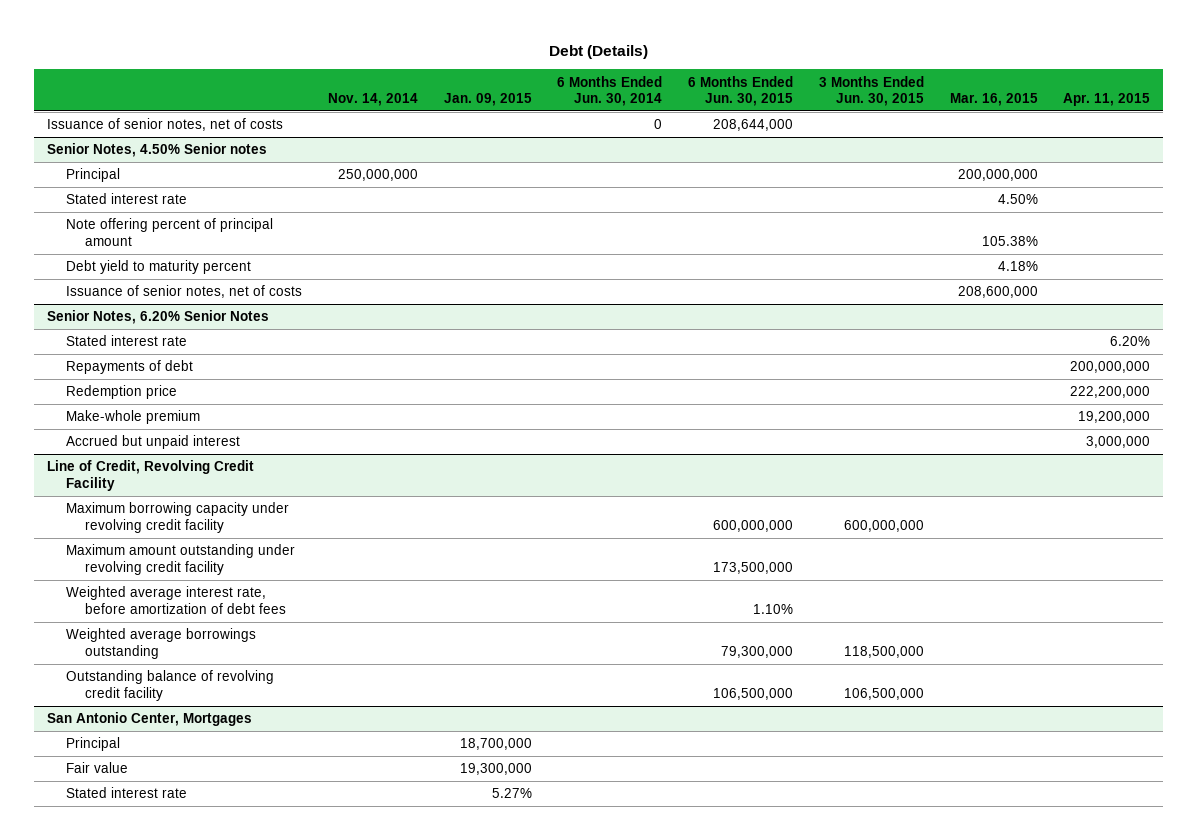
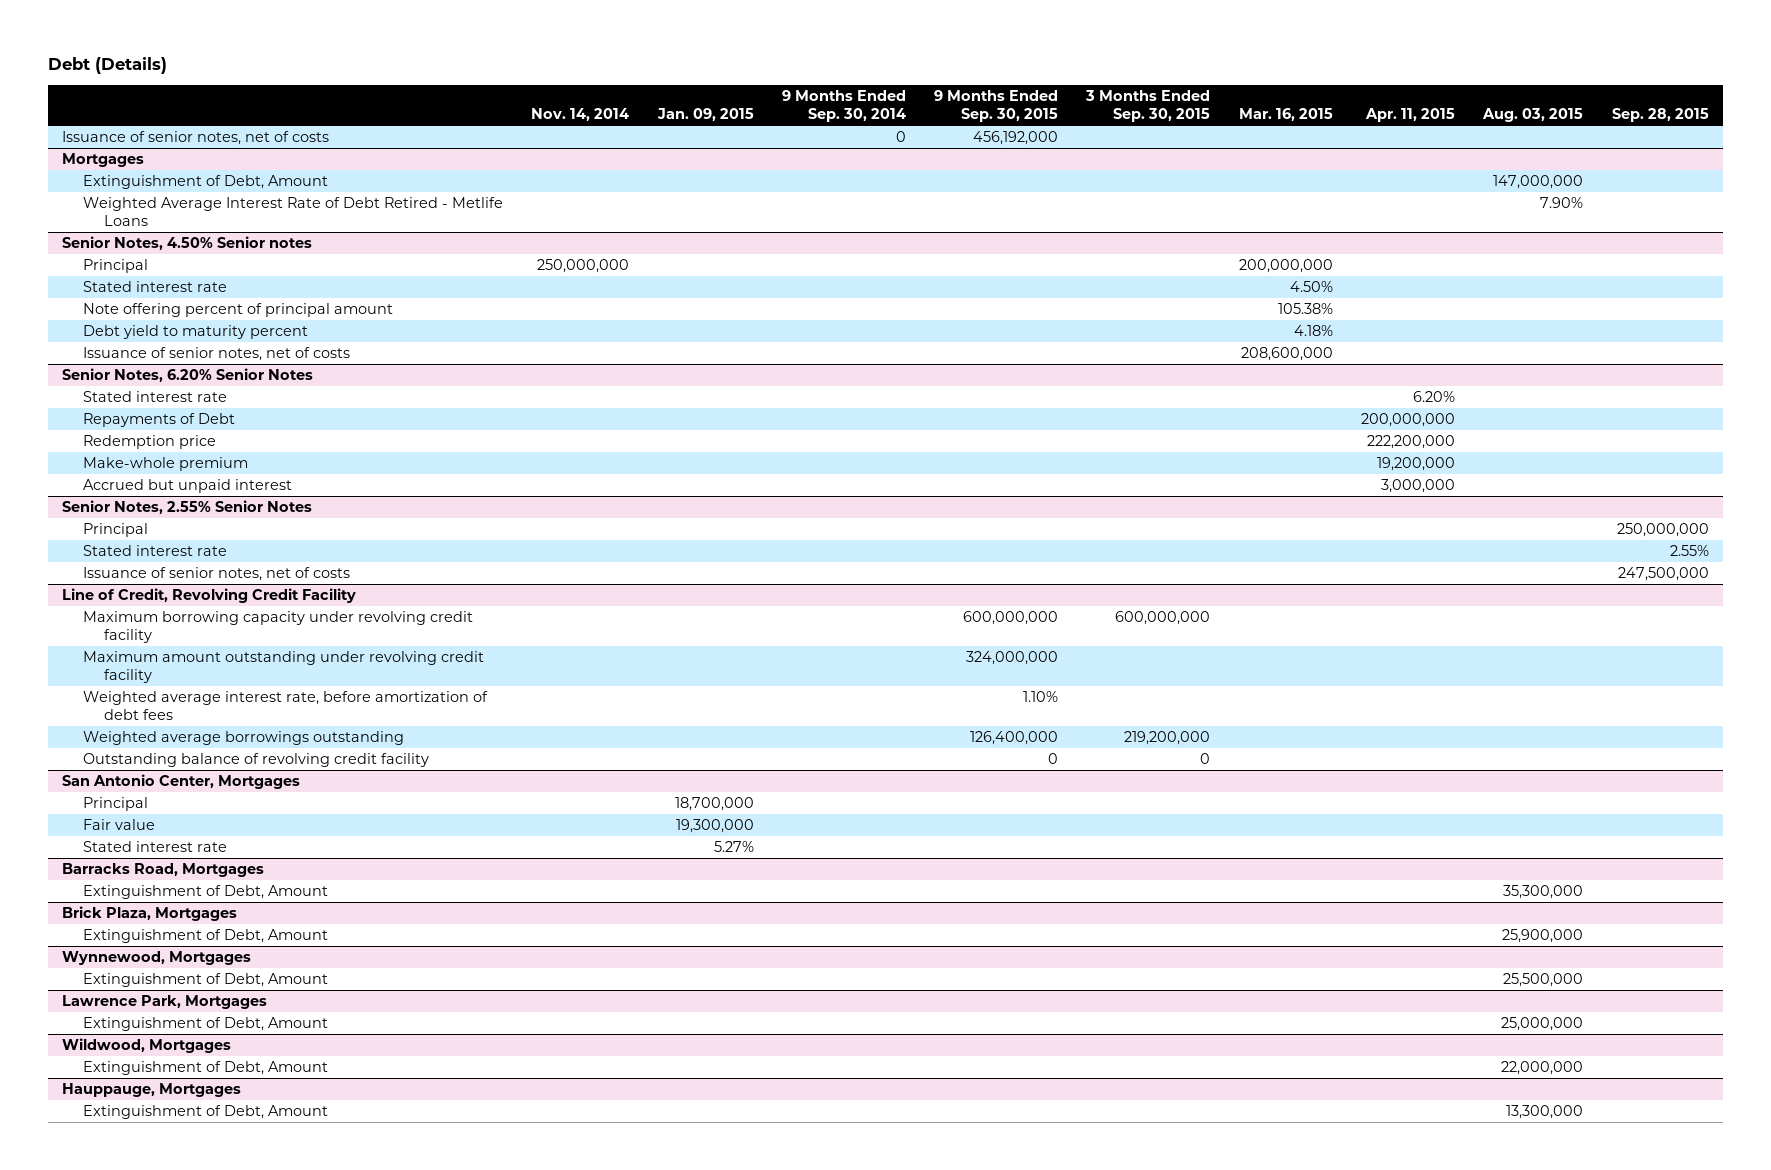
- | Nov. 14, 2014 | Jan. 09, 2015 | 6 Months Ended Jun. 30, 2014 | 6 Months Ended Jun. 30, 2015 | 3 Months Ended Jun. 30, 2015 | Mar. 16, 2015 | Apr. 11, 2015
+ | Nov. 14, 2014 | Jan. 09, 2015 | 9 Months Ended Sep. 30, 2014 | 9 Months Ended Sep. 30, 2015 | 3 Months Ended Sep. 30, 2015 | Mar. 16, 2015 | Apr. 11, 2015 | Aug. 03, 2015 | Sep. 28, 2015
+ Mortgages
+ Extinguishment of Debt, Amount | | | | | | | | 147,000,000 |
+ Weighted Average Interest Rate of Debt Retired - Metlife Loans | | | | | | | | 7.90% |
@ Senior Notes, 6.20% Senior Notes
- Repayments of debt | | | | | | | 200,000,000
+ Repayments of Debt | | | | | | | 200,000,000 | |
+ Senior Notes, 2.55% Senior Notes
+ Principal | | | | | | | | | 250,000,000
+ Stated interest rate | | | | | | | | | 2.55%
+ Issuance of senior notes, net of costs | | | | | | | | | 247,500,000
+ Barracks Road, Mortgages
+ Extinguishment of Debt, Amount | | | | | | | | 35,300,000 |
+ Brick Plaza, Mortgages
+ Extinguishment of Debt, Amount | | | | | | | | 25,900,000 |
+ Wynnewood, Mortgages
+ Extinguishment of Debt, Amount | | | | | | | | 25,500,000 |
+ Lawrence Park, Mortgages
+ Extinguishment of Debt, Amount | | | | | | | | 25,000,000 |
+ Wildwood, Mortgages
+ Extinguishment of Debt, Amount | | | | | | | | 22,000,000 |
+ Hauppauge, Mortgages
+ Extinguishment of Debt, Amount | | | | | | | | 13,300,000 |

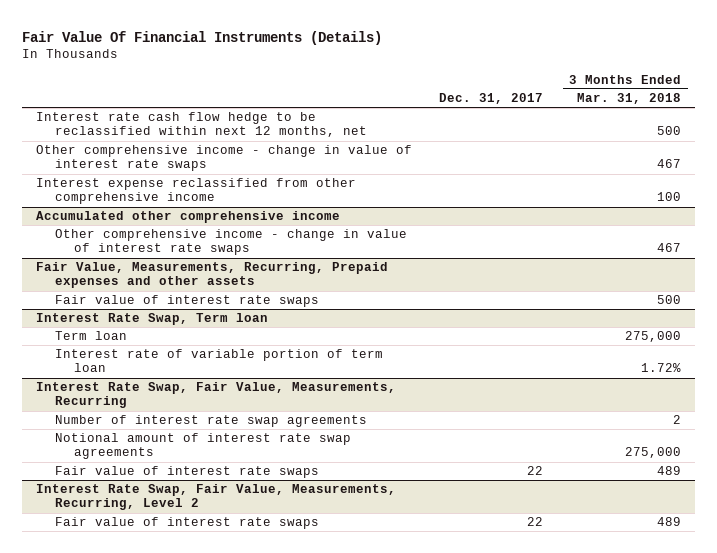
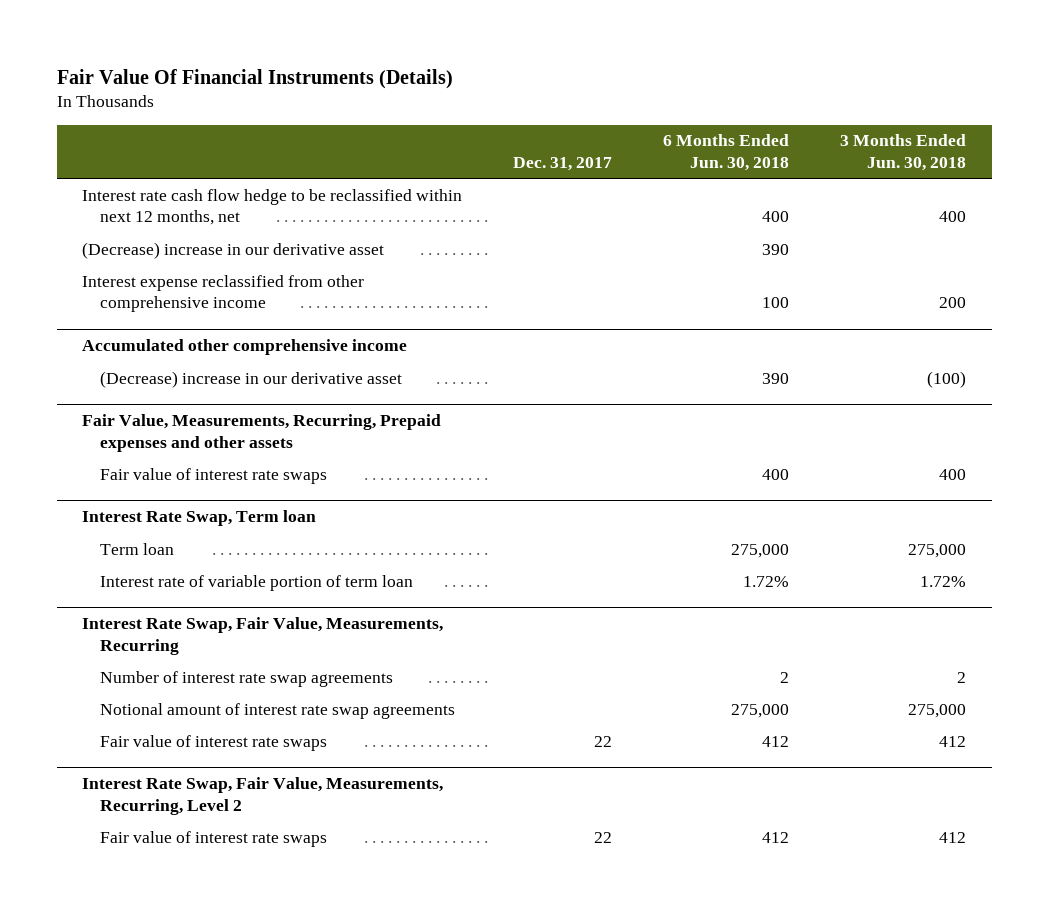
- | Dec. 31, 2017 | 3 Months Ended Mar. 31, 2018
+ | Dec. 31, 2017 | 6 Months Ended Jun. 30, 2018 | 3 Months Ended Jun. 30, 2018
- Other comprehensive income - change in value of interest rate swaps | | 467
+ (Decrease) increase in our derivative asset | | 390 |
@ Accumulated other comprehensive income
- Other comprehensive income - change in value of interest rate swaps | | 467
+ (Decrease) increase in our derivative asset | | 390 | (100)

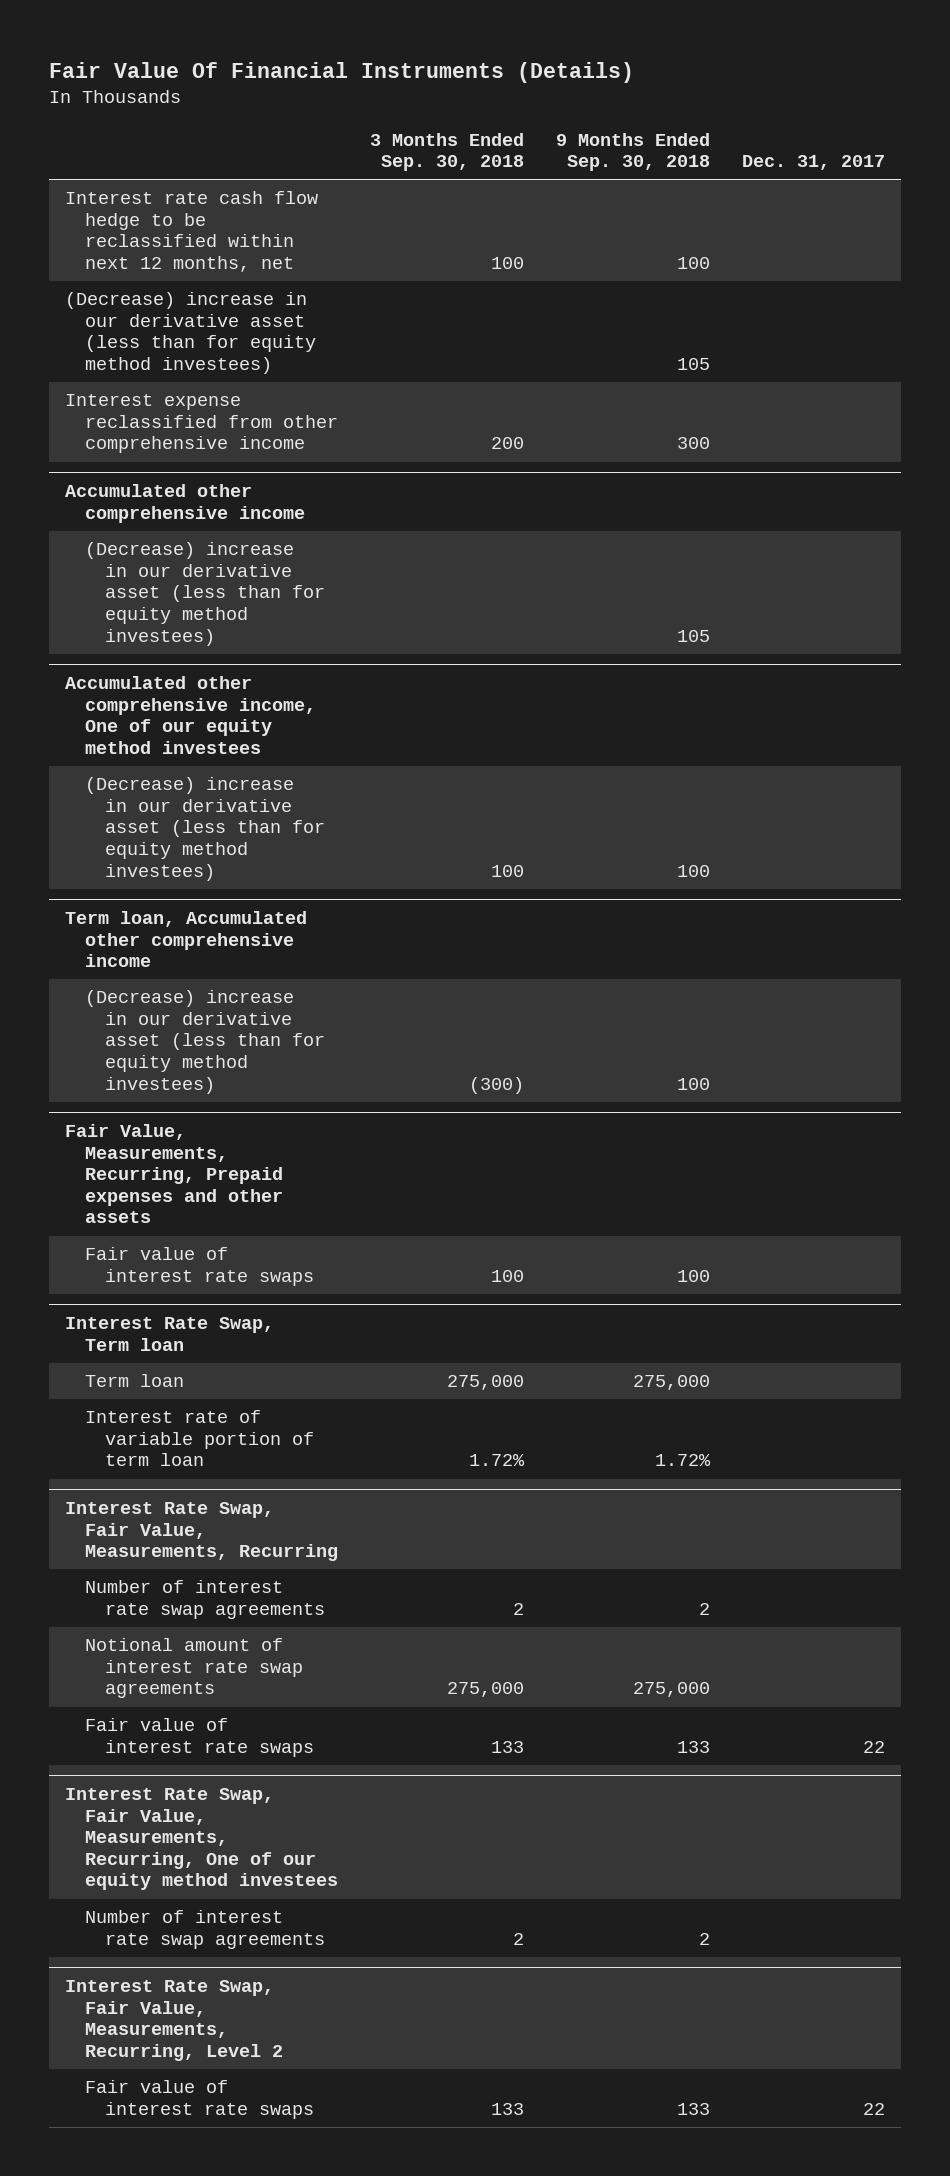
- | Dec. 31, 2017 | 6 Months Ended Jun. 30, 2018 | 3 Months Ended Jun. 30, 2018
+ | 3 Months Ended Sep. 30, 2018 | 9 Months Ended Sep. 30, 2018 | Dec. 31, 2017
- (Decrease) increase in our derivative asset | | 390 |
+ (Decrease) increase in our derivative asset (less than for equity method investees) | | 105 |
@ Accumulated other comprehensive income
- (Decrease) increase in our derivative asset | | 390 | (100)
+ (Decrease) increase in our derivative asset (less than for equity method investees) | | 105 |
+ Accumulated other comprehensive income, One of our equity method investees
+ (Decrease) increase in our derivative asset (less than for equity method investees) | 100 | 100 |
+ Term loan, Accumulated other comprehensive income
+ (Decrease) increase in our derivative asset (less than for equity method investees) | (300) | 100 |
+ Interest Rate Swap, Fair Value, Measurements, Recurring, One of our equity method investees
+ Number of interest rate swap agreements | 2 | 2 |

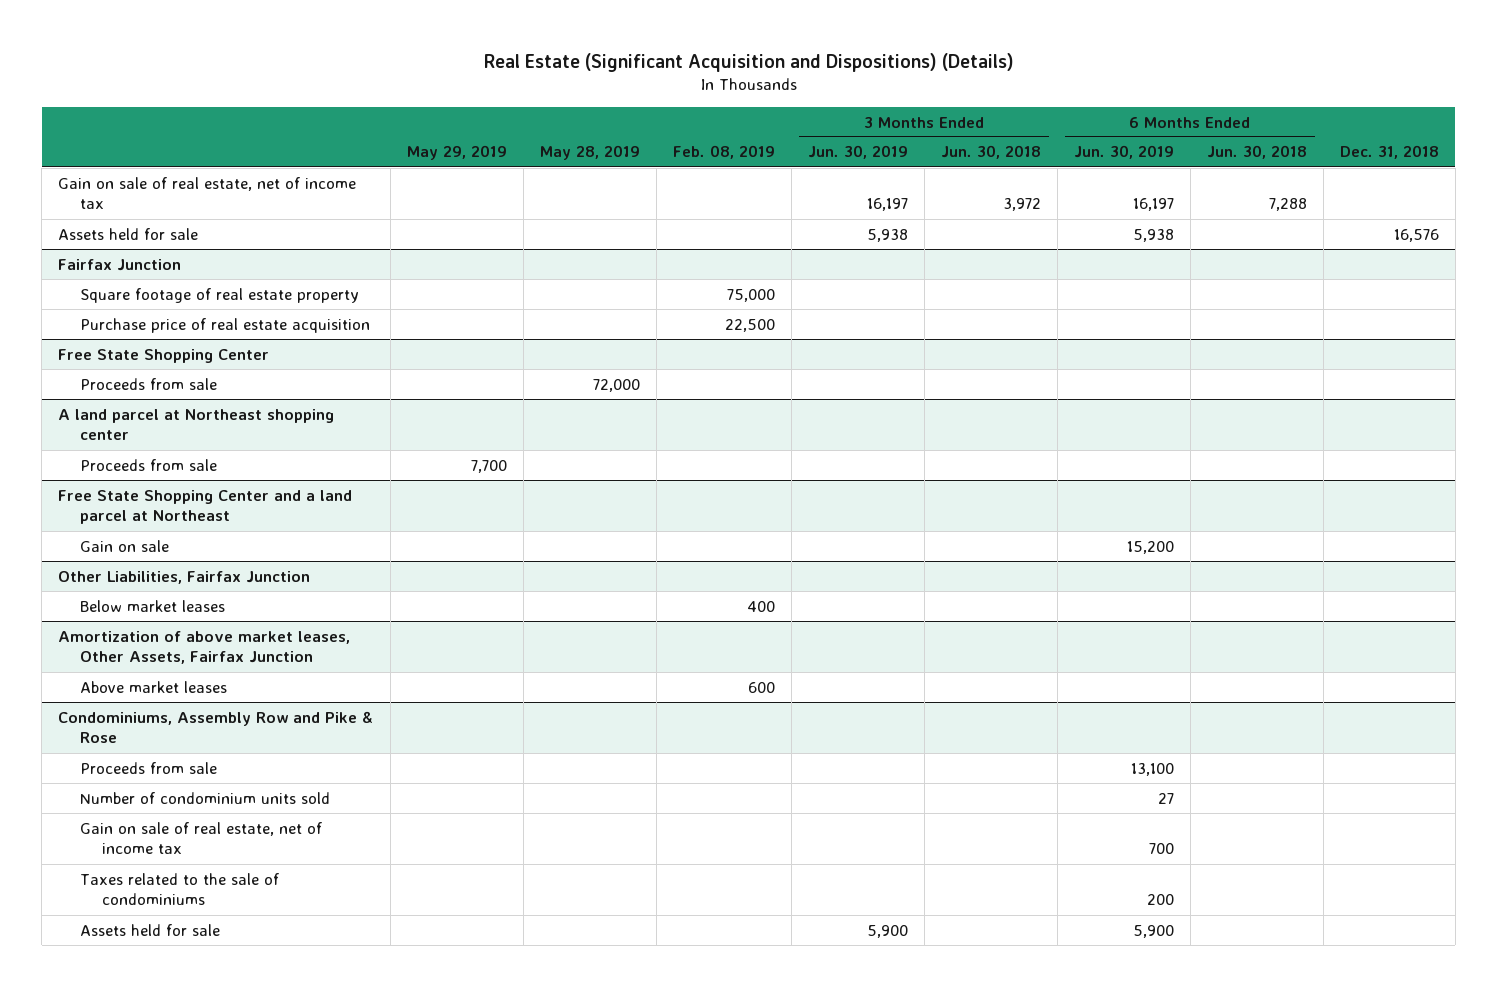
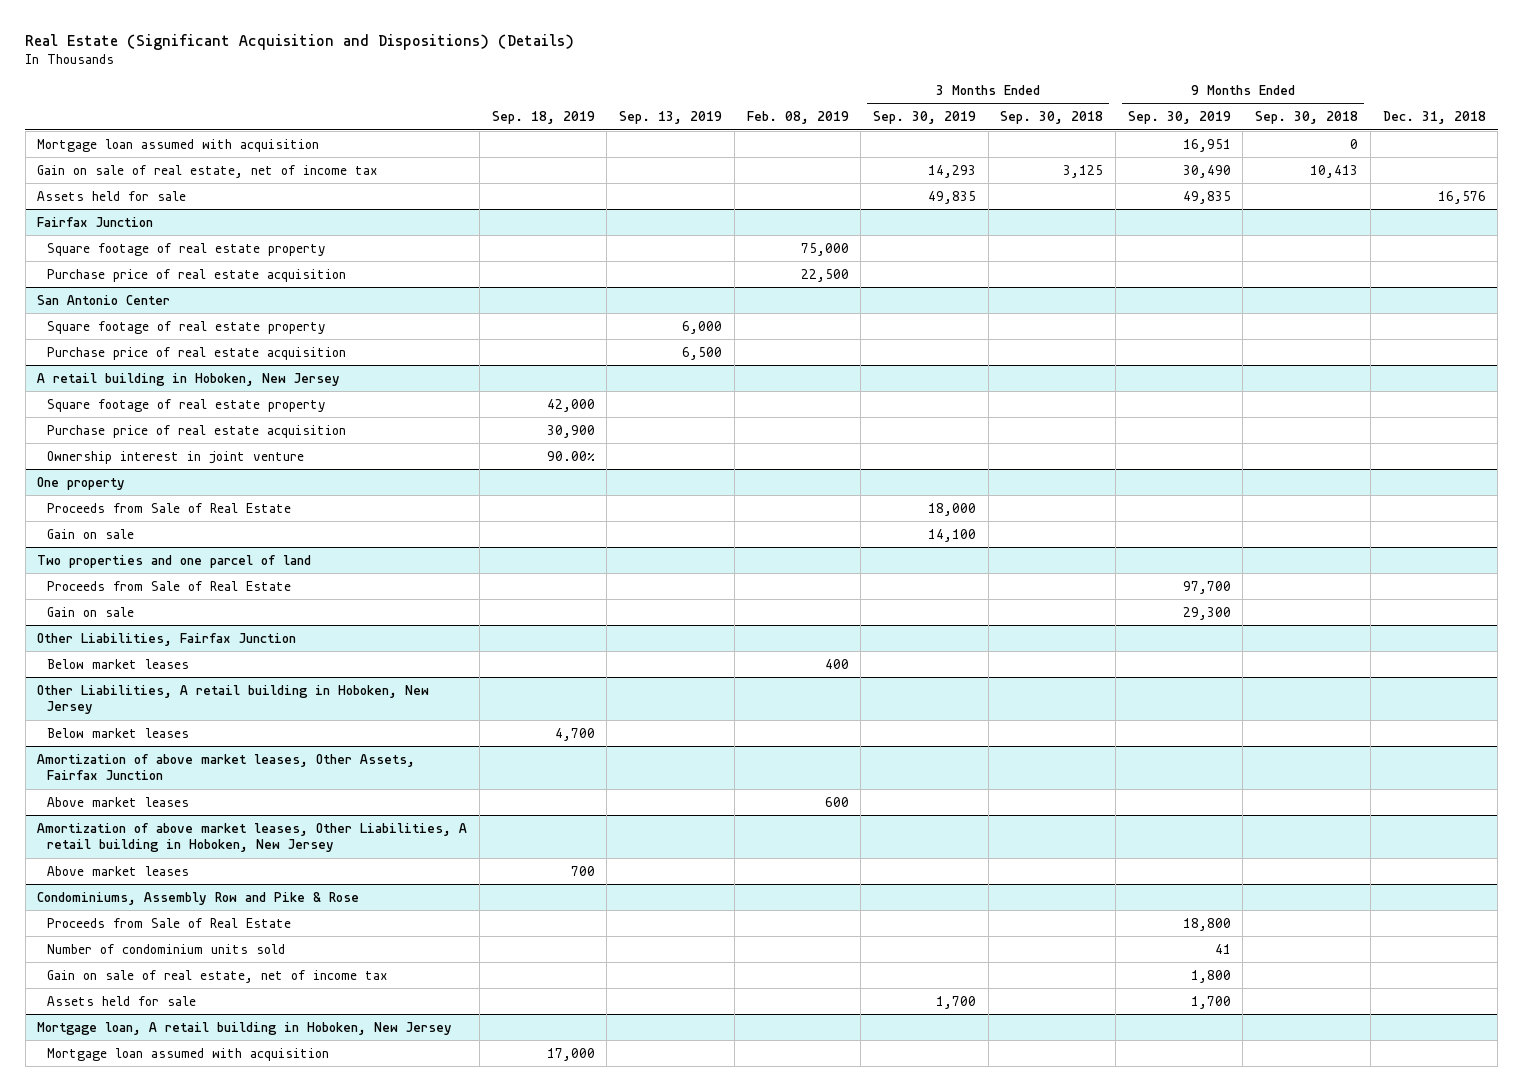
- | May 29, 2019 | May 28, 2019 | Feb. 08, 2019 | 3 Months Ended Jun. 30, 2019 | 3 Months Ended Jun. 30, 2018 | 6 Months Ended Jun. 30, 2019 | 6 Months Ended Jun. 30, 2018 | Dec. 31, 2018
+ | Sep. 18, 2019 | Sep. 13, 2019 | Feb. 08, 2019 | 3 Months Ended Sep. 30, 2019 | 3 Months Ended Sep. 30, 2018 | 9 Months Ended Sep. 30, 2019 | 9 Months Ended Sep. 30, 2018 | Dec. 31, 2018
+ Mortgage loan assumed with acquisition | | | | | | 16,951 | 0 |
- Free State Shopping Center
- Proceeds from sale | | 72,000 | | | | | |
- A land parcel at Northeast shopping center
- Proceeds from sale | 7,700 | | | | | | |
- Free State Shopping Center and a land parcel at Northeast
- Gain on sale | | | | | | 15,200 | |
+ San Antonio Center
+ Square footage of real estate property | | 6,000 | | | | | |
+ Purchase price of real estate acquisition | | 6,500 | | | | | |
+ A retail building in Hoboken, New Jersey
+ Square footage of real estate property | 42,000 | | | | | | |
+ Purchase price of real estate acquisition | 30,900 | | | | | | |
+ Ownership interest in joint venture | 90.00% | | | | | | |
+ One property
+ Proceeds from Sale of Real Estate | | | | 18,000 | | | |
+ Gain on sale | | | | 14,100 | | | |
+ Two properties and one parcel of land
+ Proceeds from Sale of Real Estate | | | | | | 97,700 | |
+ Gain on sale | | | | | | 29,300 | |
+ Other Liabilities, A retail building in Hoboken, New Jersey
+ Below market leases | 4,700 | | | | | | |
+ Amortization of above market leases, Other Liabilities, A retail building in Hoboken, New Jersey
+ Above market leases | 700 | | | | | | |
@ Condominiums, Assembly Row and Pike & Rose
- Proceeds from sale | | | | | | 13,100 | |
+ Proceeds from Sale of Real Estate | | | | | | 18,800 | |
- Taxes related to the sale of condominiums | | | | | | 200 | |
+ Mortgage loan, A retail building in Hoboken, New Jersey
+ Mortgage loan assumed with acquisition | 17,000 | | | | | | |

